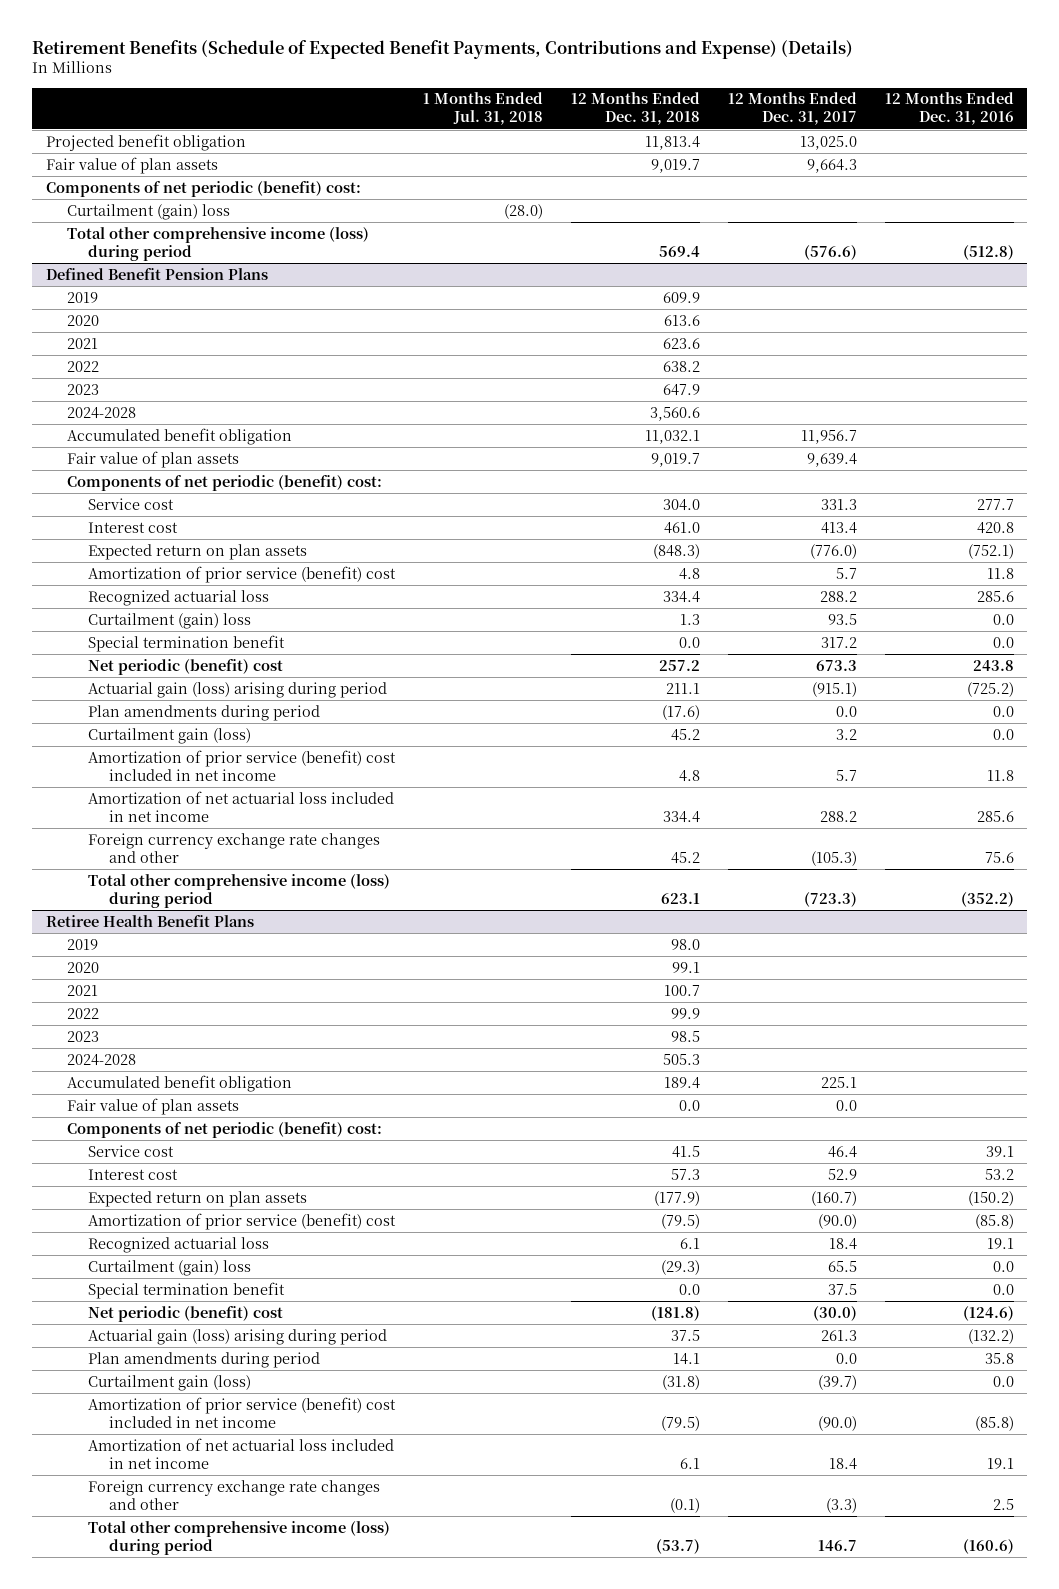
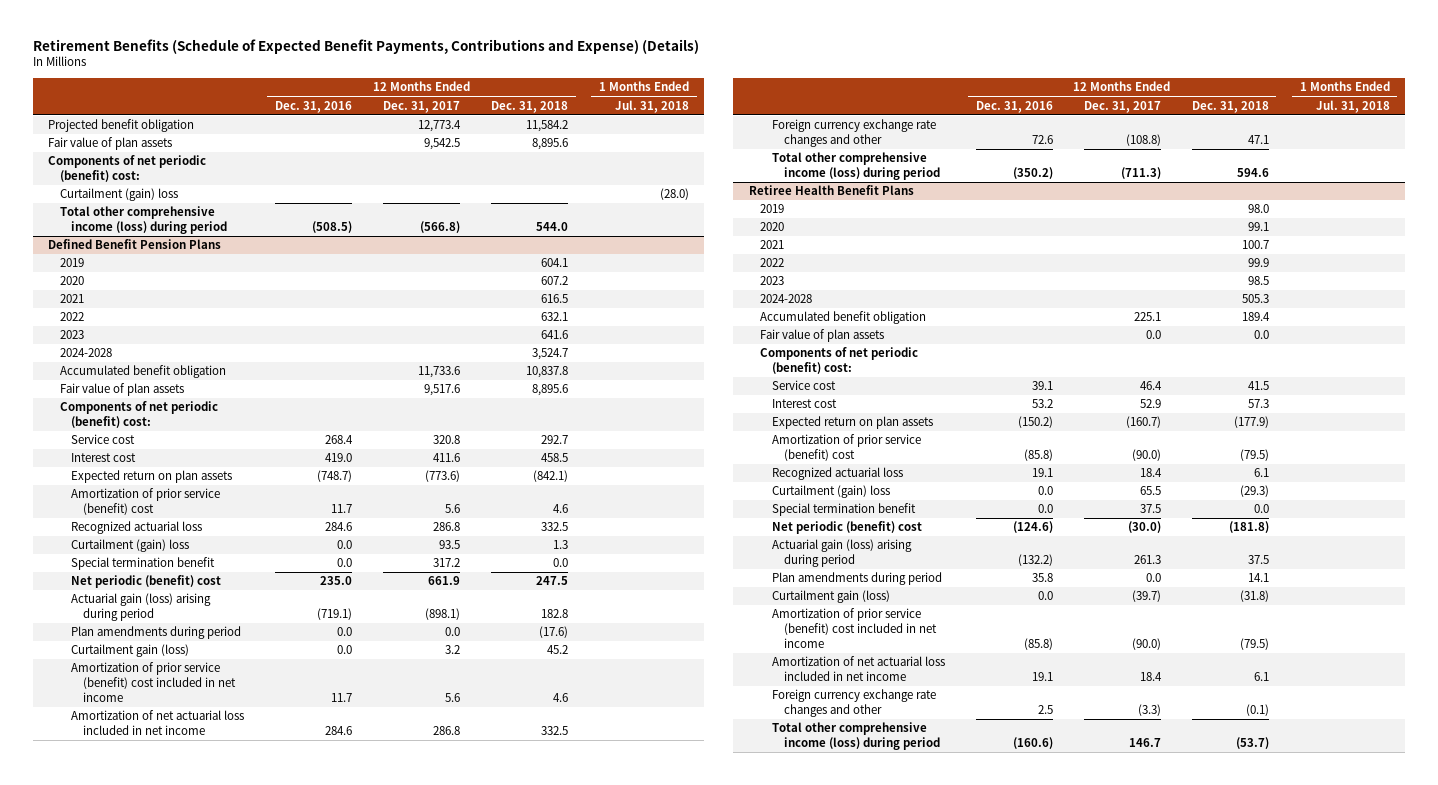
- | 1 Months Ended Jul. 31, 2018 | 12 Months Ended Dec. 31, 2018 | 12 Months Ended Dec. 31, 2017 | 12 Months Ended Dec. 31, 2016
+ | 12 Months Ended Dec. 31, 2016 | 12 Months Ended Dec. 31, 2017 | 12 Months Ended Dec. 31, 2018 | 1 Months Ended Jul. 31, 2018
- Projected benefit obligation | | 11,813.4 | 13,025.0 |
- Fair value of plan assets | | 9,019.7 | 9,664.3 |
+ Projected benefit obligation | | 12,773.4 | 11,584.2 |
+ Fair value of plan assets | | 9,542.5 | 8,895.6 |
- Total other comprehensive income (loss) during period | | 569.4 | (576.6) | (512.8)
+ Total other comprehensive income (loss) during period | (508.5) | (566.8) | 544.0 |
@ Defined Benefit Pension Plans
- 2019 | | 609.9 | |
- 2020 | | 613.6 | |
- 2021 | | 623.6 | |
- 2022 | | 638.2 | |
- 2023 | | 647.9 | |
- 2024-2028 | | 3,560.6 | |
- Accumulated benefit obligation | | 11,032.1 | 11,956.7 |
- Fair value of plan assets | | 9,019.7 | 9,639.4 |
+ 2019 | | | 604.1 |
+ 2020 | | | 607.2 |
+ 2021 | | | 616.5 |
+ 2022 | | | 632.1 |
+ 2023 | | | 641.6 |
+ 2024-2028 | | | 3,524.7 |
+ Accumulated benefit obligation | | 11,733.6 | 10,837.8 |
+ Fair value of plan assets | | 9,517.6 | 8,895.6 |
- Service cost | | 304.0 | 331.3 | 277.7
- Interest cost | | 461.0 | 413.4 | 420.8
- Expected return on plan assets | | (848.3) | (776.0) | (752.1)
- Amortization of prior service (benefit) cost | | 4.8 | 5.7 | 11.8
- Recognized actuarial loss | | 334.4 | 288.2 | 285.6
+ Service cost | 268.4 | 320.8 | 292.7 |
+ Interest cost | 419.0 | 411.6 | 458.5 |
+ Expected return on plan assets | (748.7) | (773.6) | (842.1) |
+ Amortization of prior service (benefit) cost | 11.7 | 5.6 | 4.6 |
+ Recognized actuarial loss | 284.6 | 286.8 | 332.5 |
- Net periodic (benefit) cost | | 257.2 | 673.3 | 243.8
- Actuarial gain (loss) arising during period | | 211.1 | (915.1) | (725.2)
+ Net periodic (benefit) cost | 235.0 | 661.9 | 247.5 |
+ Actuarial gain (loss) arising during period | (719.1) | (898.1) | 182.8 |
- Amortization of prior service (benefit) cost included in net income | | 4.8 | 5.7 | 11.8
- Amortization of net actuarial loss included in net income | | 334.4 | 288.2 | 285.6
- Foreign currency exchange rate changes and other | | 45.2 | (105.3) | 75.6
- Total other comprehensive income (loss) during period | | 623.1 | (723.3) | (352.2)
+ Amortization of prior service (benefit) cost included in net income | 11.7 | 5.6 | 4.6 |
+ Amortization of net actuarial loss included in net income | 284.6 | 286.8 | 332.5 |
+ Foreign currency exchange rate changes and other | 72.6 | (108.8) | 47.1 |
+ Total other comprehensive income (loss) during period | (350.2) | (711.3) | 594.6 |

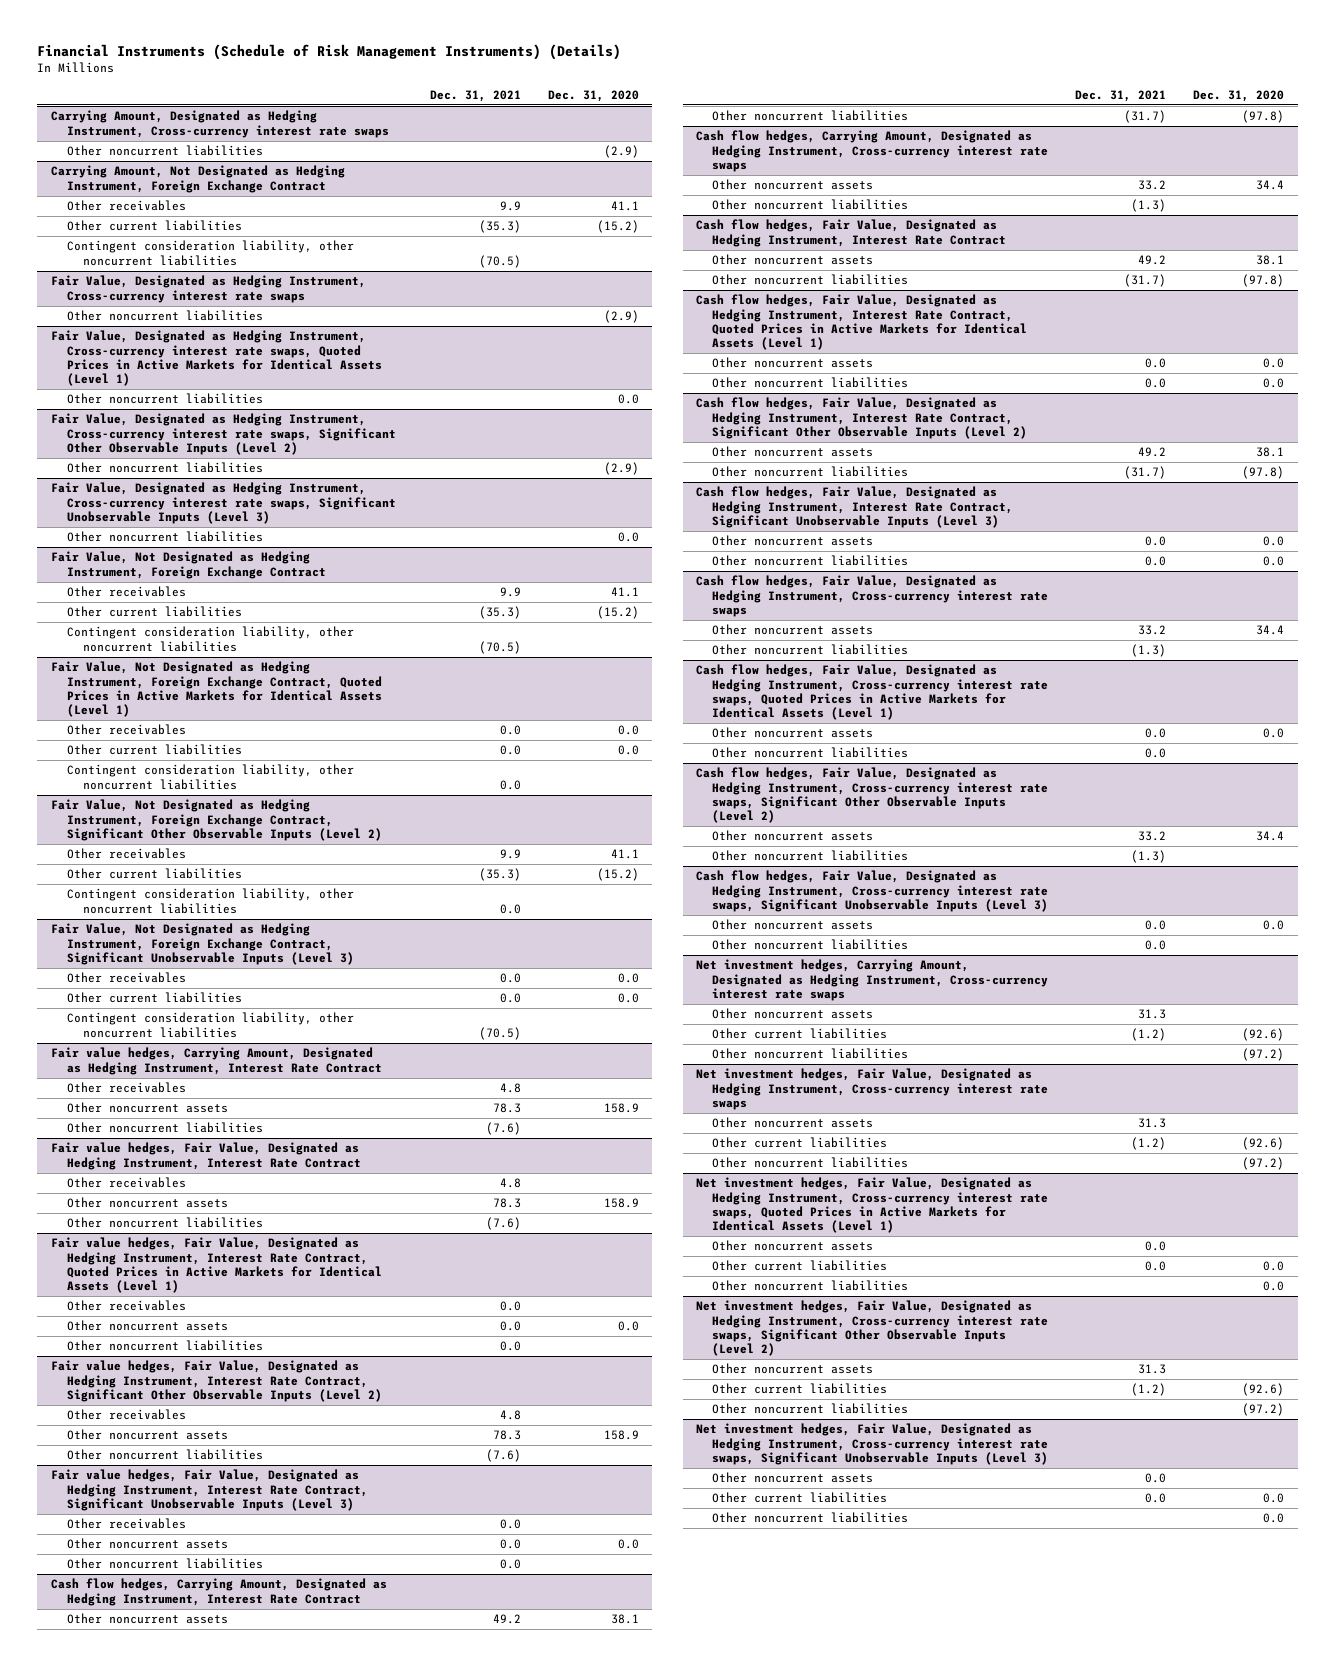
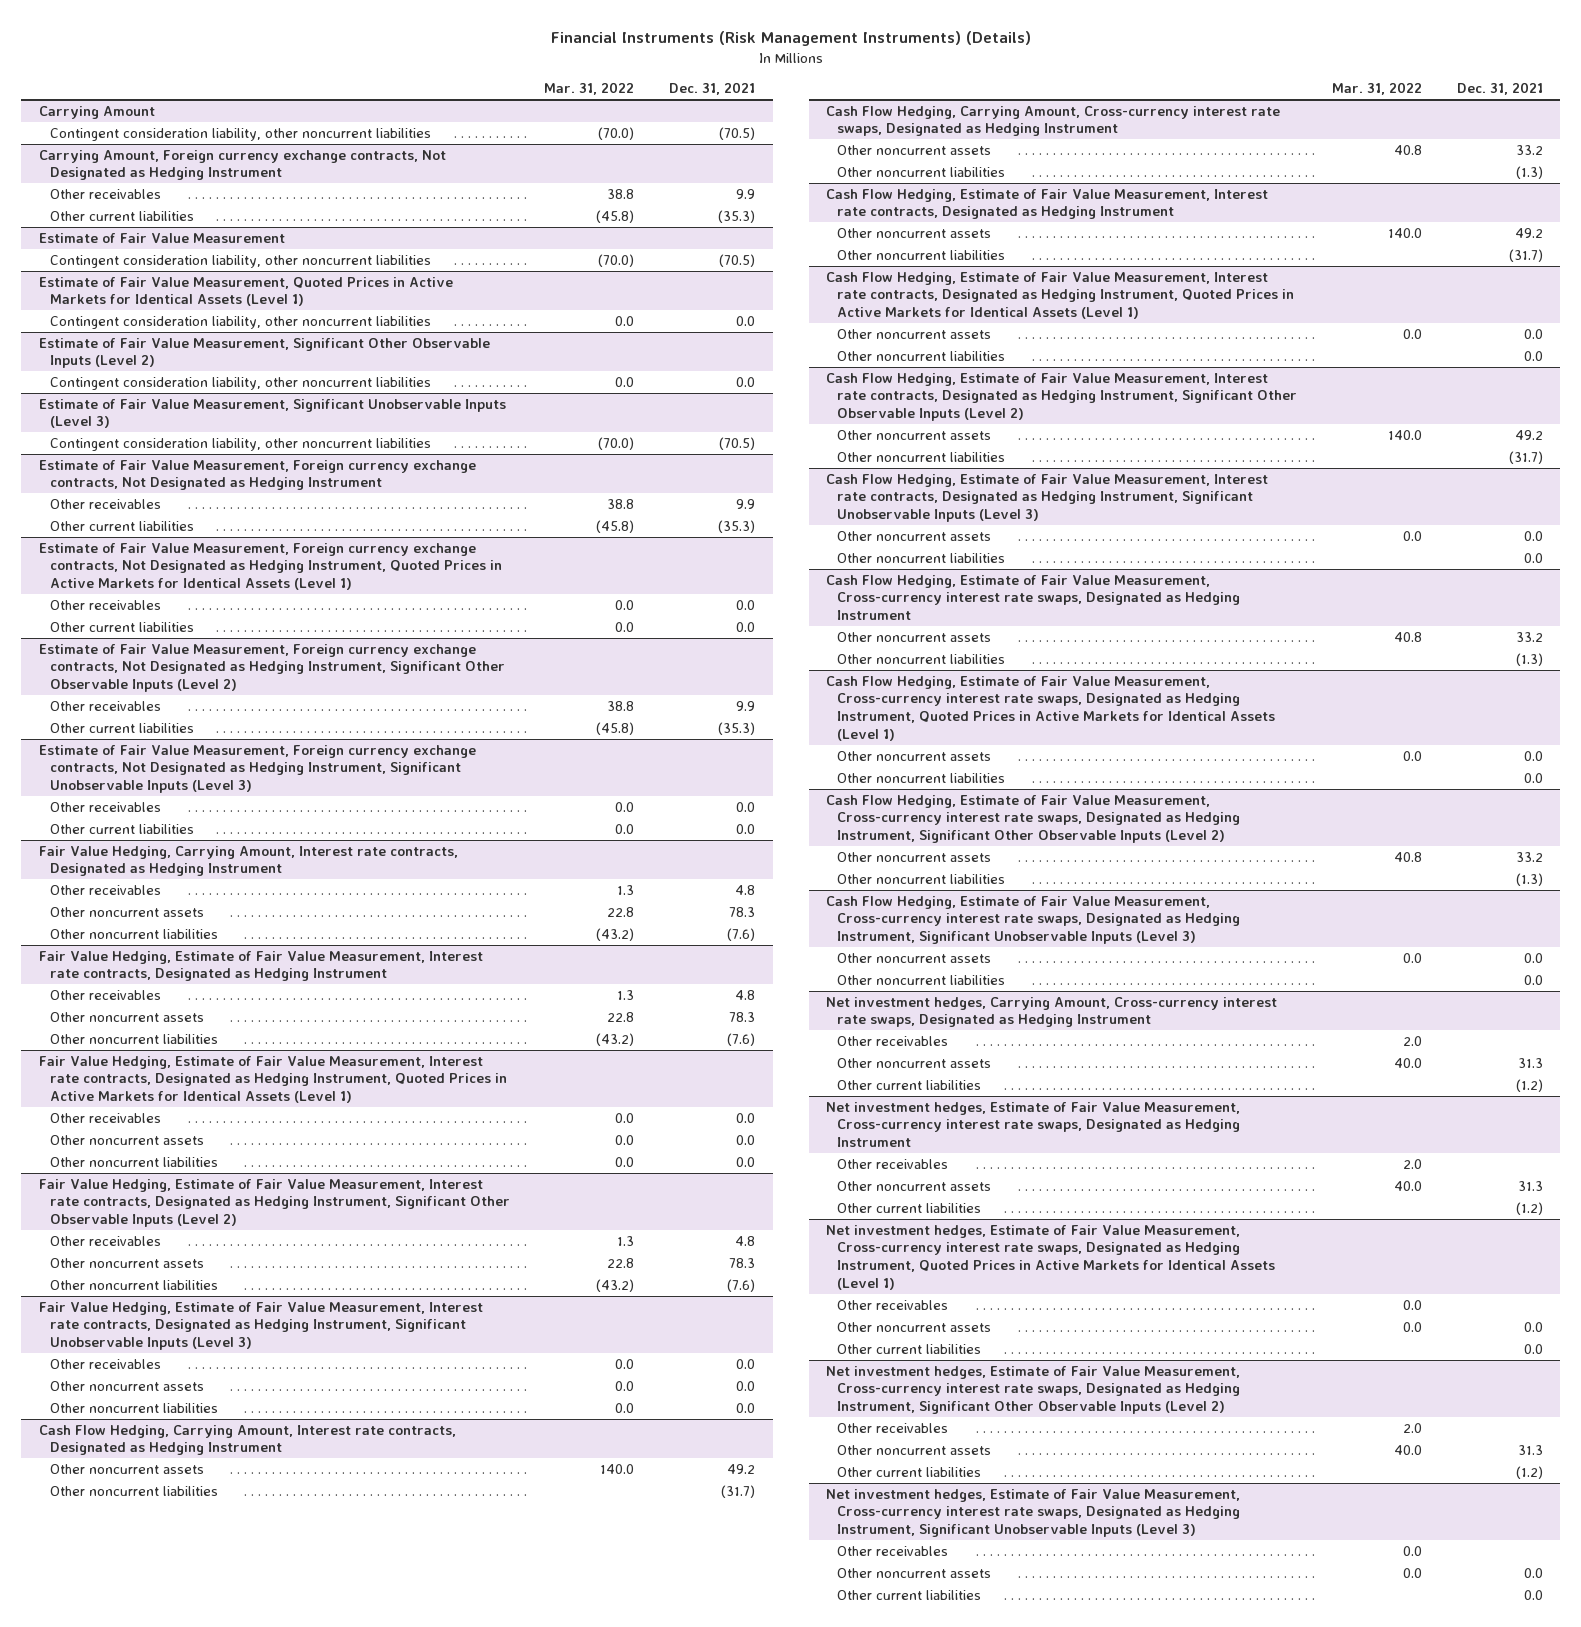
- Financial Instruments (Schedule of Risk Management Instruments) (Details)
+ Financial Instruments (Risk Management Instruments) (Details)
- | Dec. 31, 2021 | Dec. 31, 2020
+ | Mar. 31, 2022 | Dec. 31, 2021
- Carrying Amount, Designated as Hedging Instrument, Cross-currency interest rate swaps
- Other noncurrent liabilities | | (2.9)
- Carrying Amount, Not Designated as Hedging Instrument, Foreign Exchange Contract
+ Carrying Amount
+ Contingent consideration liability, other noncurrent liabilities | (70.0) | (70.5)
+ Carrying Amount, Foreign currency exchange contracts, Not Designated as Hedging Instrument
+ Estimate of Fair Value Measurement
- Fair Value, Designated as Hedging Instrument, Cross-currency interest rate swaps
- Other noncurrent liabilities | | (2.9)
- Fair Value, Designated as Hedging Instrument, Cross-currency interest rate swaps, Quoted Prices in Active Markets for Identical Assets (Level 1)
- Other noncurrent liabilities | | 0.0
- Fair Value, Designated as Hedging Instrument, Cross-currency interest rate swaps, Significant Other Observable Inputs (Level 2)
- Other noncurrent liabilities | | (2.9)
- Fair Value, Designated as Hedging Instrument, Cross-currency interest rate swaps, Significant Unobservable Inputs (Level 3)
- Other noncurrent liabilities | | 0.0
- Fair Value, Not Designated as Hedging Instrument, Foreign Exchange Contract
+ Estimate of Fair Value Measurement, Quoted Prices in Active Markets for Identical Assets (Level 1)
+ Contingent consideration liability, other noncurrent liabilities | 0.0 | 0.0
+ Estimate of Fair Value Measurement, Significant Other Observable Inputs (Level 2)
+ Contingent consideration liability, other noncurrent liabilities | 0.0 | 0.0
+ Estimate of Fair Value Measurement, Significant Unobservable Inputs (Level 3)
+ Contingent consideration liability, other noncurrent liabilities | (70.0) | (70.5)
+ Estimate of Fair Value Measurement, Foreign currency exchange contracts, Not Designated as Hedging Instrument
- Contingent consideration liability, other noncurrent liabilities | (70.5) |
- Fair Value, Not Designated as Hedging Instrument, Foreign Exchange Contract, Quoted Prices in Active Markets for Identical Assets (Level 1)
+ Estimate of Fair Value Measurement, Foreign currency exchange contracts, Not Designated as Hedging Instrument, Quoted Prices in Active Markets for Identical Assets (Level 1)
- Contingent consideration liability, other noncurrent liabilities | 0.0 |
- Fair Value, Not Designated as Hedging Instrument, Foreign Exchange Contract, Significant Other Observable Inputs (Level 2)
+ Estimate of Fair Value Measurement, Foreign currency exchange contracts, Not Designated as Hedging Instrument, Significant Other Observable Inputs (Level 2)
- Contingent consideration liability, other noncurrent liabilities | 0.0 |
- Fair Value, Not Designated as Hedging Instrument, Foreign Exchange Contract, Significant Unobservable Inputs (Level 3)
+ Estimate of Fair Value Measurement, Foreign currency exchange contracts, Not Designated as Hedging Instrument, Significant Unobservable Inputs (Level 3)
- Contingent consideration liability, other noncurrent liabilities | (70.5) |
- Fair value hedges, Carrying Amount, Designated as Hedging Instrument, Interest Rate Contract
+ Fair Value Hedging, Carrying Amount, Interest rate contracts, Designated as Hedging Instrument
- Fair value hedges, Fair Value, Designated as Hedging Instrument, Interest Rate Contract
+ Fair Value Hedging, Estimate of Fair Value Measurement, Interest rate contracts, Designated as Hedging Instrument
- Fair value hedges, Fair Value, Designated as Hedging Instrument, Interest Rate Contract, Quoted Prices in Active Markets for Identical Assets (Level 1)
+ Fair Value Hedging, Estimate of Fair Value Measurement, Interest rate contracts, Designated as Hedging Instrument, Quoted Prices in Active Markets for Identical Assets (Level 1)
- Fair value hedges, Fair Value, Designated as Hedging Instrument, Interest Rate Contract, Significant Other Observable Inputs (Level 2)
+ Fair Value Hedging, Estimate of Fair Value Measurement, Interest rate contracts, Designated as Hedging Instrument, Significant Other Observable Inputs (Level 2)
- Fair value hedges, Fair Value, Designated as Hedging Instrument, Interest Rate Contract, Significant Unobservable Inputs (Level 3)
+ Fair Value Hedging, Estimate of Fair Value Measurement, Interest rate contracts, Designated as Hedging Instrument, Significant Unobservable Inputs (Level 3)
- Cash flow hedges, Carrying Amount, Designated as Hedging Instrument, Interest Rate Contract
+ Cash Flow Hedging, Carrying Amount, Interest rate contracts, Designated as Hedging Instrument
- Cash flow hedges, Carrying Amount, Designated as Hedging Instrument, Cross-currency interest rate swaps
+ Cash Flow Hedging, Carrying Amount, Cross-currency interest rate swaps, Designated as Hedging Instrument
- Cash flow hedges, Fair Value, Designated as Hedging Instrument, Interest Rate Contract
+ Cash Flow Hedging, Estimate of Fair Value Measurement, Interest rate contracts, Designated as Hedging Instrument
- Cash flow hedges, Fair Value, Designated as Hedging Instrument, Interest Rate Contract, Quoted Prices in Active Markets for Identical Assets (Level 1)
+ Cash Flow Hedging, Estimate of Fair Value Measurement, Interest rate contracts, Designated as Hedging Instrument, Quoted Prices in Active Markets for Identical Assets (Level 1)
- Cash flow hedges, Fair Value, Designated as Hedging Instrument, Interest Rate Contract, Significant Other Observable Inputs (Level 2)
+ Cash Flow Hedging, Estimate of Fair Value Measurement, Interest rate contracts, Designated as Hedging Instrument, Significant Other Observable Inputs (Level 2)
- Cash flow hedges, Fair Value, Designated as Hedging Instrument, Interest Rate Contract, Significant Unobservable Inputs (Level 3)
+ Cash Flow Hedging, Estimate of Fair Value Measurement, Interest rate contracts, Designated as Hedging Instrument, Significant Unobservable Inputs (Level 3)
- Cash flow hedges, Fair Value, Designated as Hedging Instrument, Cross-currency interest rate swaps
+ Cash Flow Hedging, Estimate of Fair Value Measurement, Cross-currency interest rate swaps, Designated as Hedging Instrument
- Cash flow hedges, Fair Value, Designated as Hedging Instrument, Cross-currency interest rate swaps, Quoted Prices in Active Markets for Identical Assets (Level 1)
+ Cash Flow Hedging, Estimate of Fair Value Measurement, Cross-currency interest rate swaps, Designated as Hedging Instrument, Quoted Prices in Active Markets for Identical Assets (Level 1)
- Cash flow hedges, Fair Value, Designated as Hedging Instrument, Cross-currency interest rate swaps, Significant Other Observable Inputs (Level 2)
+ Cash Flow Hedging, Estimate of Fair Value Measurement, Cross-currency interest rate swaps, Designated as Hedging Instrument, Significant Other Observable Inputs (Level 2)
- Cash flow hedges, Fair Value, Designated as Hedging Instrument, Cross-currency interest rate swaps, Significant Unobservable Inputs (Level 3)
+ Cash Flow Hedging, Estimate of Fair Value Measurement, Cross-currency interest rate swaps, Designated as Hedging Instrument, Significant Unobservable Inputs (Level 3)
- Net investment hedges, Carrying Amount, Designated as Hedging Instrument, Cross-currency interest rate swaps
+ Net investment hedges, Carrying Amount, Cross-currency interest rate swaps, Designated as Hedging Instrument
+ Other receivables | 2.0 |
- Other noncurrent liabilities | | (97.2)
- Net investment hedges, Fair Value, Designated as Hedging Instrument, Cross-currency interest rate swaps
+ Net investment hedges, Estimate of Fair Value Measurement, Cross-currency interest rate swaps, Designated as Hedging Instrument
+ Other receivables | 2.0 |
- Other noncurrent liabilities | | (97.2)
- Net investment hedges, Fair Value, Designated as Hedging Instrument, Cross-currency interest rate swaps, Quoted Prices in Active Markets for Identical Assets (Level 1)
+ Net investment hedges, Estimate of Fair Value Measurement, Cross-currency interest rate swaps, Designated as Hedging Instrument, Quoted Prices in Active Markets for Identical Assets (Level 1)
+ Other receivables | 0.0 |
- Other noncurrent liabilities | | 0.0
- Net investment hedges, Fair Value, Designated as Hedging Instrument, Cross-currency interest rate swaps, Significant Other Observable Inputs (Level 2)
+ Net investment hedges, Estimate of Fair Value Measurement, Cross-currency interest rate swaps, Designated as Hedging Instrument, Significant Other Observable Inputs (Level 2)
+ Other receivables | 2.0 |
- Other noncurrent liabilities | | (97.2)
- Net investment hedges, Fair Value, Designated as Hedging Instrument, Cross-currency interest rate swaps, Significant Unobservable Inputs (Level 3)
+ Net investment hedges, Estimate of Fair Value Measurement, Cross-currency interest rate swaps, Designated as Hedging Instrument, Significant Unobservable Inputs (Level 3)
+ Other receivables | 0.0 |
- Other noncurrent liabilities | | 0.0

